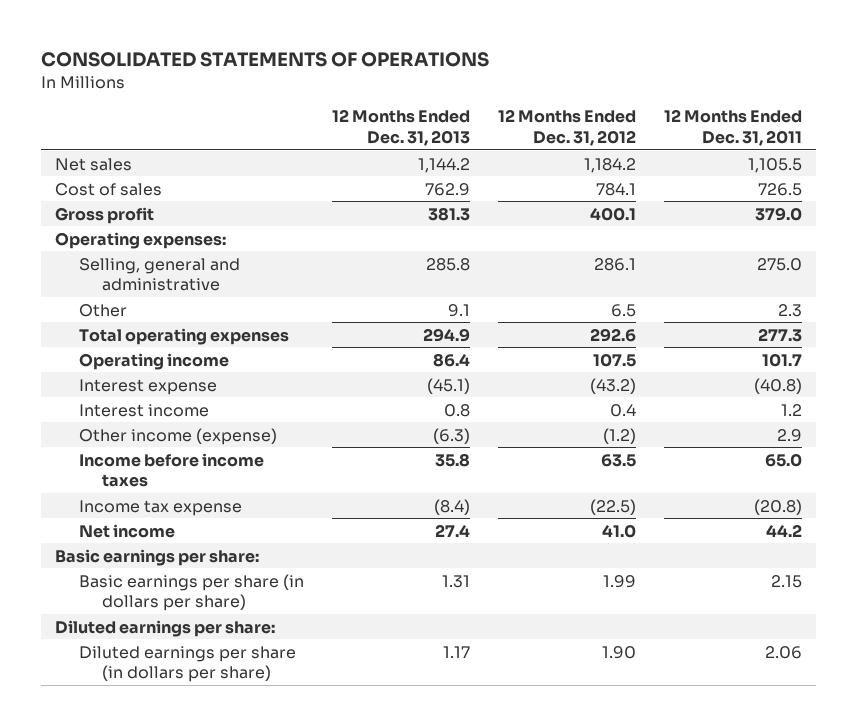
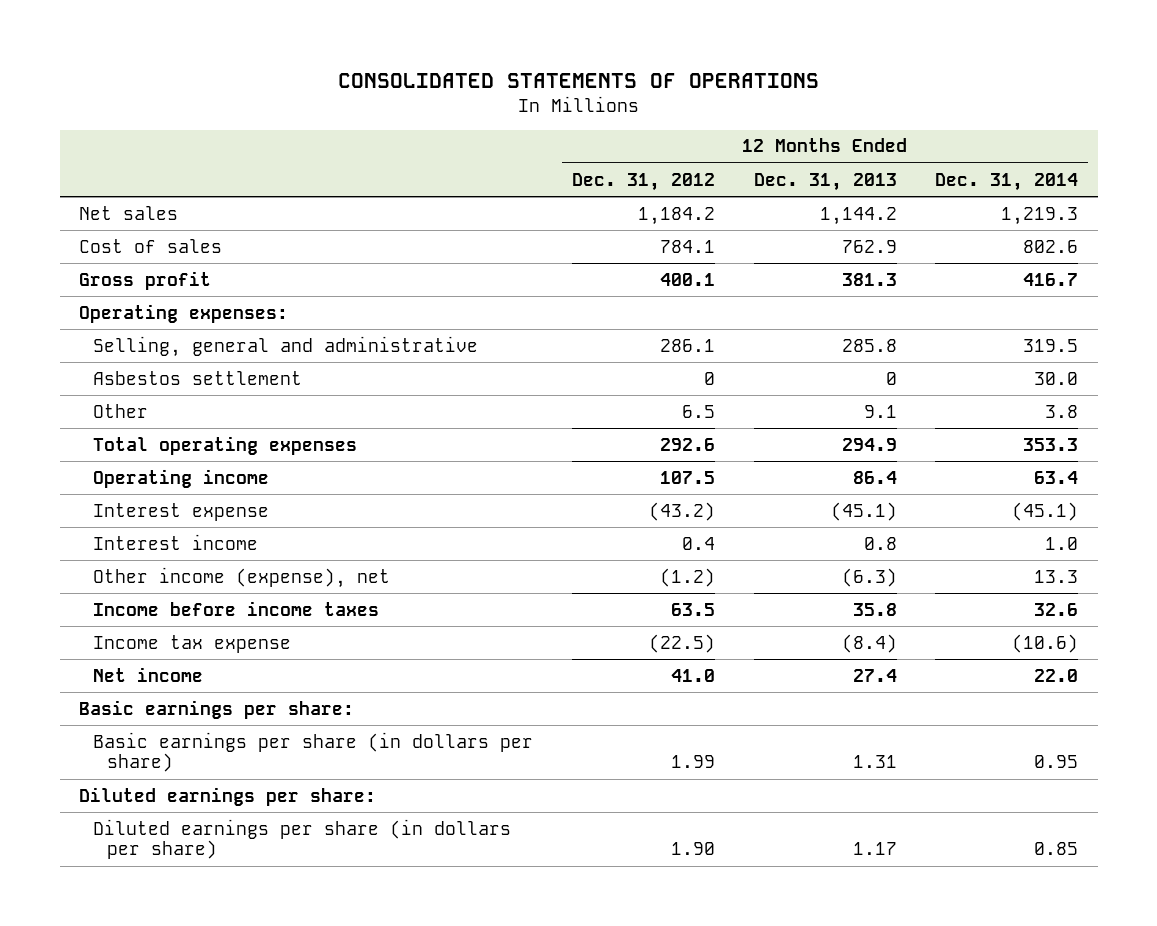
- | 12 Months Ended Dec. 31, 2013 | 12 Months Ended Dec. 31, 2012 | 12 Months Ended Dec. 31, 2011
+ | 12 Months Ended Dec. 31, 2012 | 12 Months Ended Dec. 31, 2013 | 12 Months Ended Dec. 31, 2014
+ Asbestos settlement | 0 | 0 | 30.0
- Other income (expense) | (6.3) | (1.2) | 2.9
+ Other income (expense), net | (1.2) | (6.3) | 13.3

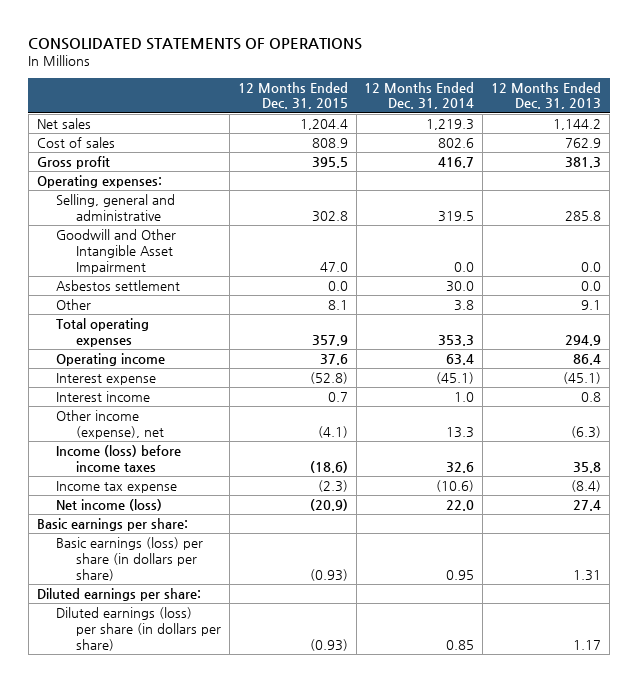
- | 12 Months Ended Dec. 31, 2012 | 12 Months Ended Dec. 31, 2013 | 12 Months Ended Dec. 31, 2014
+ | 12 Months Ended Dec. 31, 2015 | 12 Months Ended Dec. 31, 2014 | 12 Months Ended Dec. 31, 2013
- Asbestos settlement | 0 | 0 | 30.0
+ Goodwill and Other Intangible Asset Impairment | 47.0 | 0.0 | 0.0
+ Asbestos settlement | 0.0 | 30.0 | 0.0
- Income before income taxes | 63.5 | 35.8 | 32.6
+ Income (loss) before income taxes | (18.6) | 32.6 | 35.8
- Net income | 41.0 | 27.4 | 22.0
+ Net income (loss) | (20.9) | 22.0 | 27.4
- Basic earnings per share (in dollars per share) | 1.99 | 1.31 | 0.95
+ Basic earnings (loss) per share (in dollars per share) | (0.93) | 0.95 | 1.31
- Diluted earnings per share (in dollars per share) | 1.90 | 1.17 | 0.85
+ Diluted earnings (loss) per share (in dollars per share) | (0.93) | 0.85 | 1.17

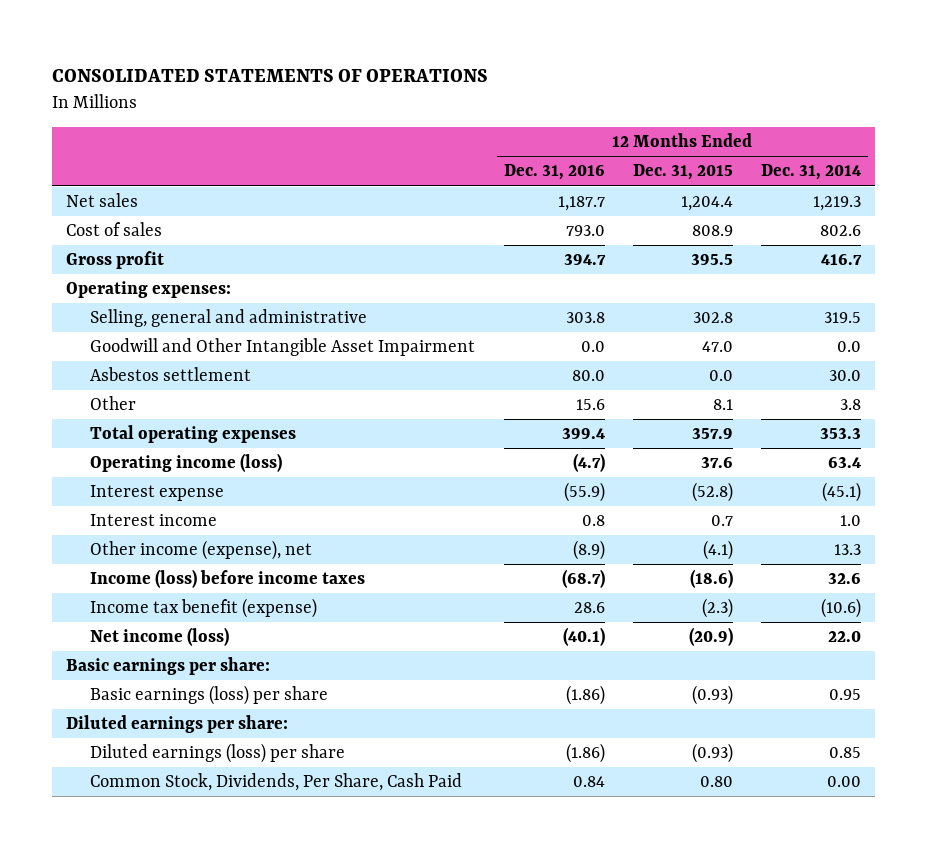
- | 12 Months Ended Dec. 31, 2015 | 12 Months Ended Dec. 31, 2014 | 12 Months Ended Dec. 31, 2013
+ | 12 Months Ended Dec. 31, 2016 | 12 Months Ended Dec. 31, 2015 | 12 Months Ended Dec. 31, 2014
- Operating income | 37.6 | 63.4 | 86.4
+ Operating income (loss) | (4.7) | 37.6 | 63.4
- Income tax expense | (2.3) | (10.6) | (8.4)
+ Income tax benefit (expense) | 28.6 | (2.3) | (10.6)
- Basic earnings (loss) per share (in dollars per share) | (0.93) | 0.95 | 1.31
+ Basic earnings (loss) per share | (1.86) | (0.93) | 0.95
- Diluted earnings (loss) per share (in dollars per share) | (0.93) | 0.85 | 1.17
+ Diluted earnings (loss) per share | (1.86) | (0.93) | 0.85
+ Common Stock, Dividends, Per Share, Cash Paid | 0.84 | 0.80 | 0.00

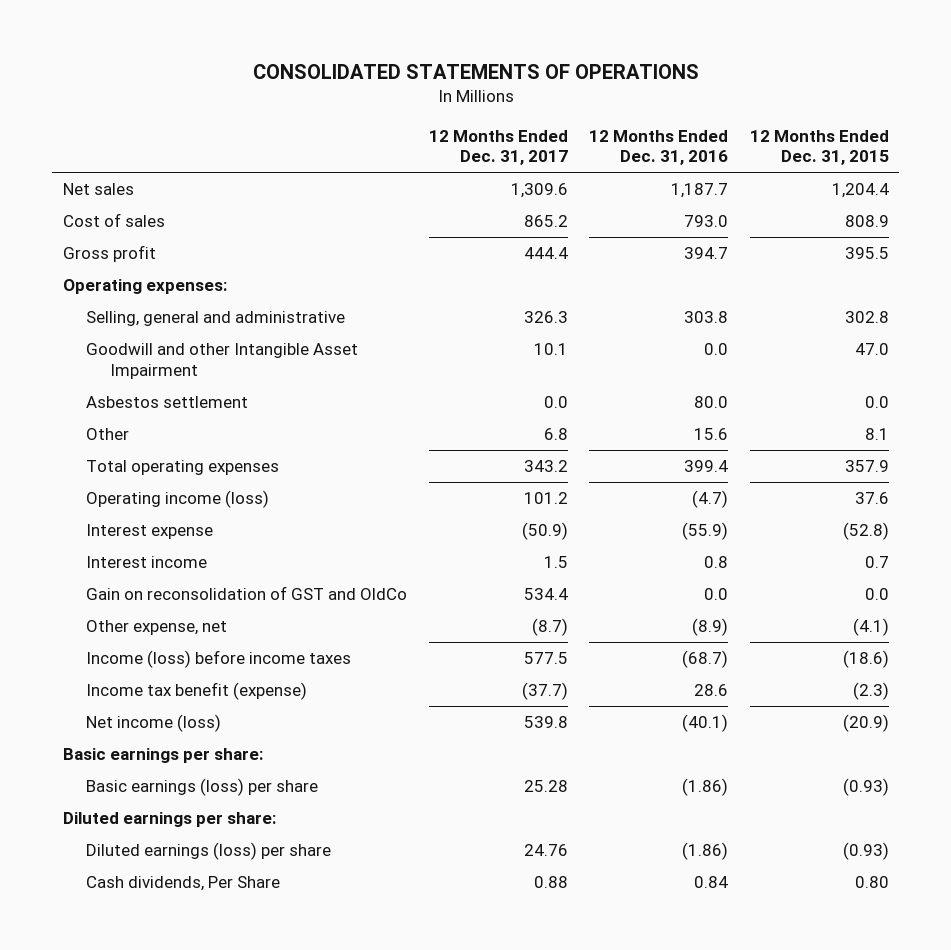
- | 12 Months Ended Dec. 31, 2016 | 12 Months Ended Dec. 31, 2015 | 12 Months Ended Dec. 31, 2014
+ | 12 Months Ended Dec. 31, 2017 | 12 Months Ended Dec. 31, 2016 | 12 Months Ended Dec. 31, 2015
- Goodwill and Other Intangible Asset Impairment | 0.0 | 47.0 | 0.0
+ Goodwill and other Intangible Asset Impairment | 10.1 | 0.0 | 47.0
- Other income (expense), net | (8.9) | (4.1) | 13.3
+ Gain on reconsolidation of GST and OldCo | 534.4 | 0.0 | 0.0
+ Other expense, net | (8.7) | (8.9) | (4.1)
- Common Stock, Dividends, Per Share, Cash Paid | 0.84 | 0.80 | 0.00
+ Cash dividends, Per Share | 0.88 | 0.84 | 0.80

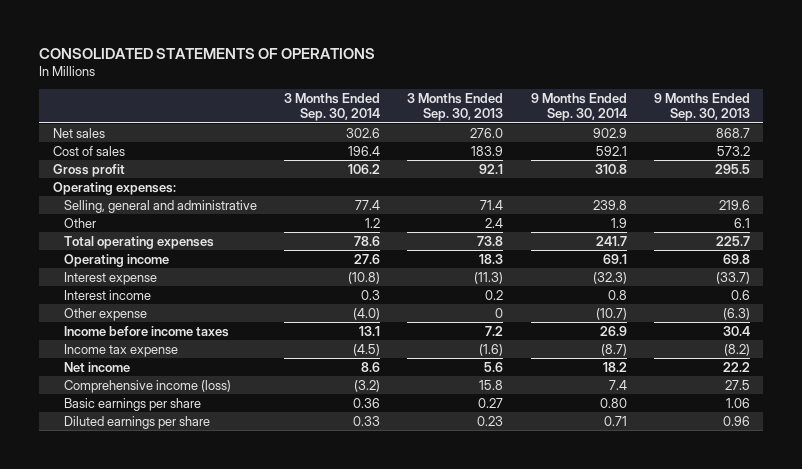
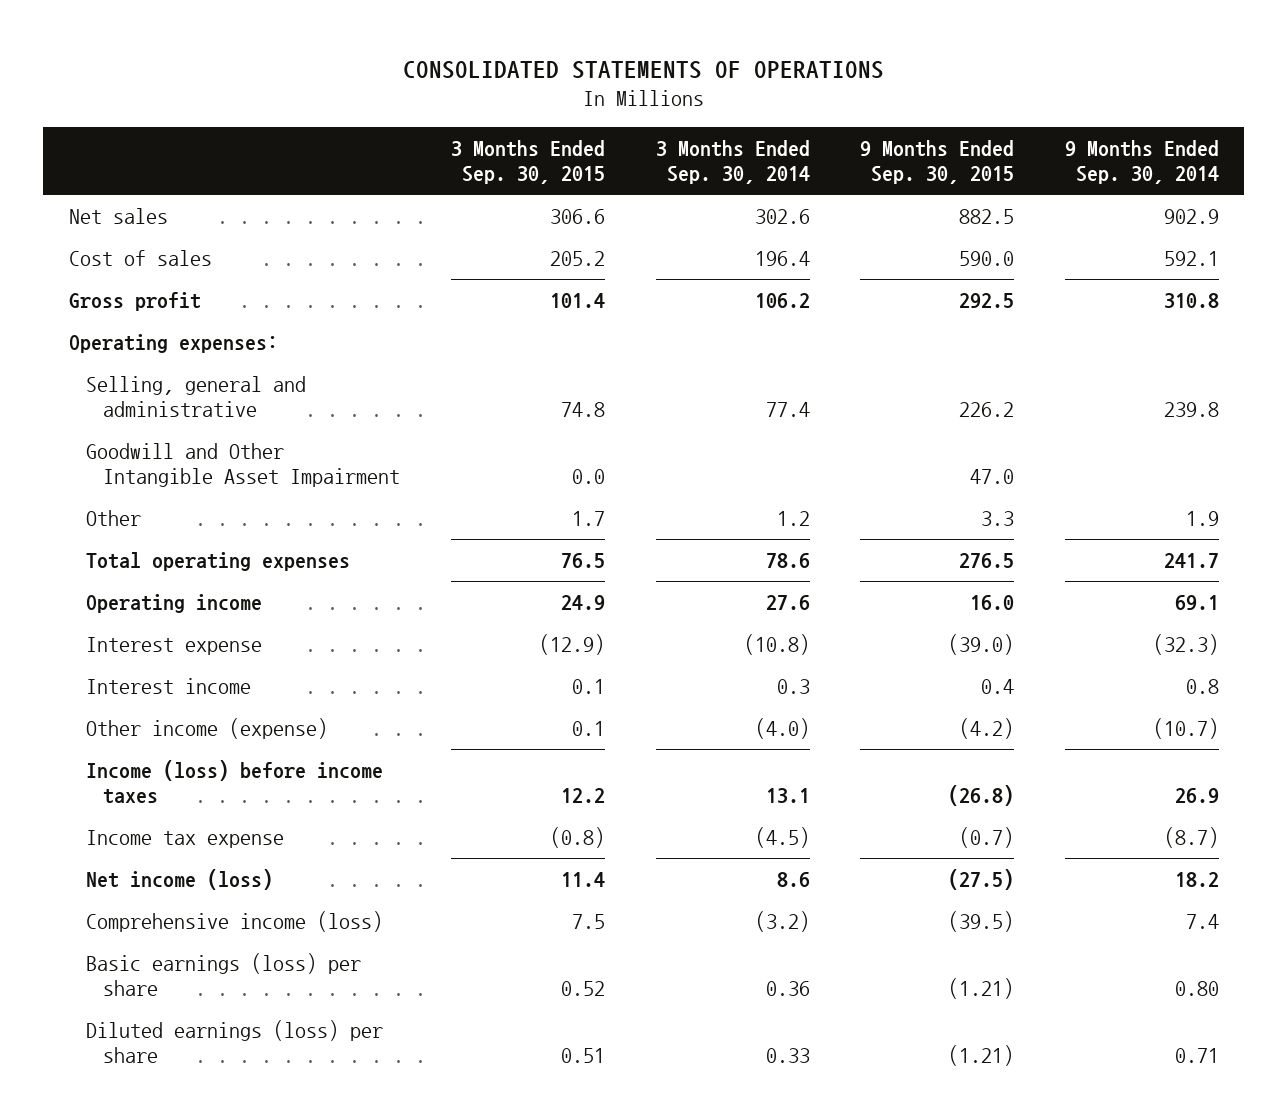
- | 3 Months Ended Sep. 30, 2014 | 3 Months Ended Sep. 30, 2013 | 9 Months Ended Sep. 30, 2014 | 9 Months Ended Sep. 30, 2013
+ | 3 Months Ended Sep. 30, 2015 | 3 Months Ended Sep. 30, 2014 | 9 Months Ended Sep. 30, 2015 | 9 Months Ended Sep. 30, 2014
+ Goodwill and Other Intangible Asset Impairment | 0.0 | | 47.0 |
- Other expense | (4.0) | 0 | (10.7) | (6.3)
- Income before income taxes | 13.1 | 7.2 | 26.9 | 30.4
+ Other income (expense) | 0.1 | (4.0) | (4.2) | (10.7)
+ Income (loss) before income taxes | 12.2 | 13.1 | (26.8) | 26.9
- Net income | 8.6 | 5.6 | 18.2 | 22.2
+ Net income (loss) | 11.4 | 8.6 | (27.5) | 18.2
- Basic earnings per share | 0.36 | 0.27 | 0.80 | 1.06
- Diluted earnings per share | 0.33 | 0.23 | 0.71 | 0.96
+ Basic earnings (loss) per share | 0.52 | 0.36 | (1.21) | 0.80
+ Diluted earnings (loss) per share | 0.51 | 0.33 | (1.21) | 0.71

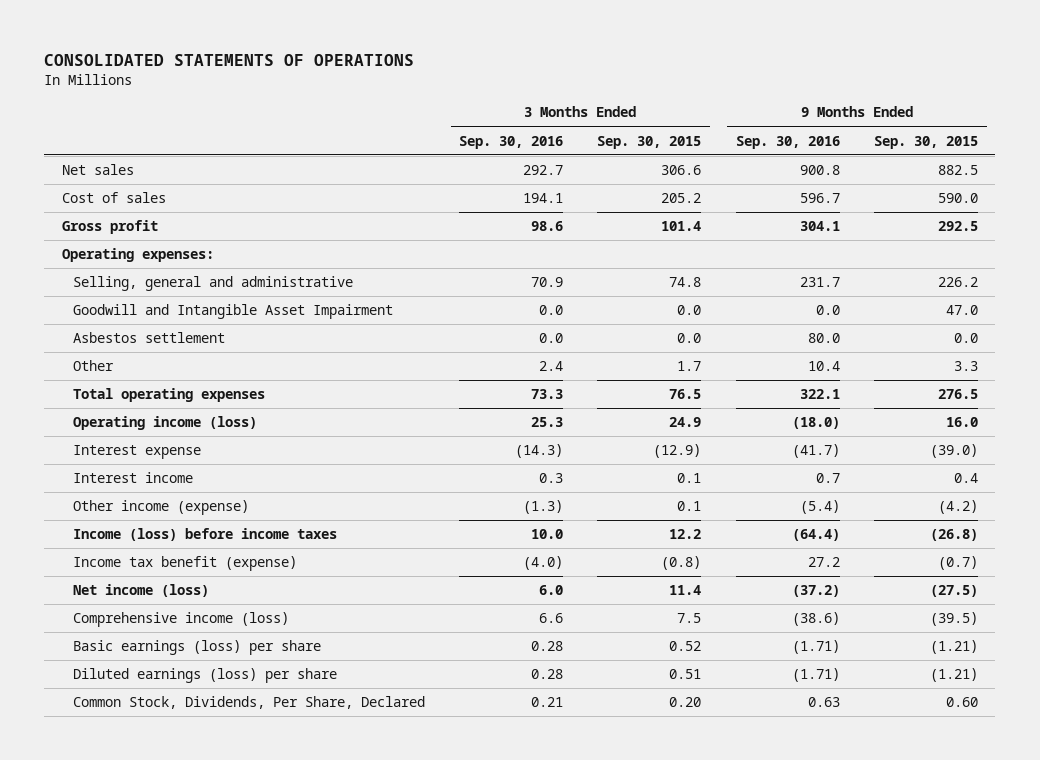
- | 3 Months Ended Sep. 30, 2015 | 3 Months Ended Sep. 30, 2014 | 9 Months Ended Sep. 30, 2015 | 9 Months Ended Sep. 30, 2014
+ | 3 Months Ended Sep. 30, 2016 | 3 Months Ended Sep. 30, 2015 | 9 Months Ended Sep. 30, 2016 | 9 Months Ended Sep. 30, 2015
- Goodwill and Other Intangible Asset Impairment | 0.0 | | 47.0 |
+ Goodwill and Intangible Asset Impairment | 0.0 | 0.0 | 0.0 | 47.0
+ Asbestos settlement | 0.0 | 0.0 | 80.0 | 0.0
- Operating income | 24.9 | 27.6 | 16.0 | 69.1
+ Operating income (loss) | 25.3 | 24.9 | (18.0) | 16.0
- Income tax expense | (0.8) | (4.5) | (0.7) | (8.7)
+ Income tax benefit (expense) | (4.0) | (0.8) | 27.2 | (0.7)
+ Common Stock, Dividends, Per Share, Declared | 0.21 | 0.20 | 0.63 | 0.60

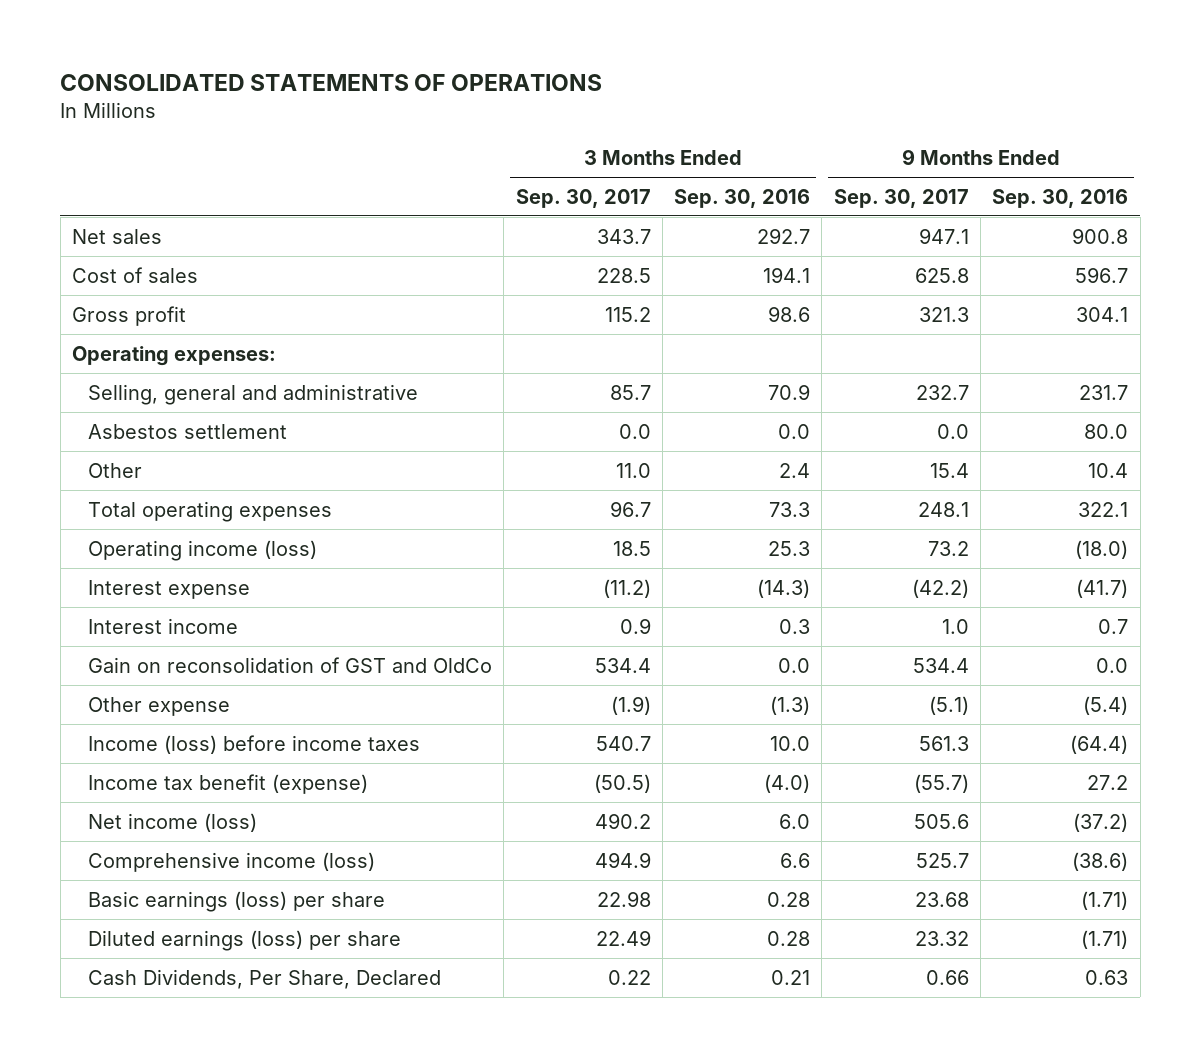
- | 3 Months Ended Sep. 30, 2016 | 3 Months Ended Sep. 30, 2015 | 9 Months Ended Sep. 30, 2016 | 9 Months Ended Sep. 30, 2015
+ | 3 Months Ended Sep. 30, 2017 | 3 Months Ended Sep. 30, 2016 | 9 Months Ended Sep. 30, 2017 | 9 Months Ended Sep. 30, 2016
- Goodwill and Intangible Asset Impairment | 0.0 | 0.0 | 0.0 | 47.0
- Other income (expense) | (1.3) | 0.1 | (5.4) | (4.2)
+ Gain on reconsolidation of GST and OldCo | 534.4 | 0.0 | 534.4 | 0.0
+ Other expense | (1.9) | (1.3) | (5.1) | (5.4)
- Common Stock, Dividends, Per Share, Declared | 0.21 | 0.20 | 0.63 | 0.60
+ Cash Dividends, Per Share, Declared | 0.22 | 0.21 | 0.66 | 0.63

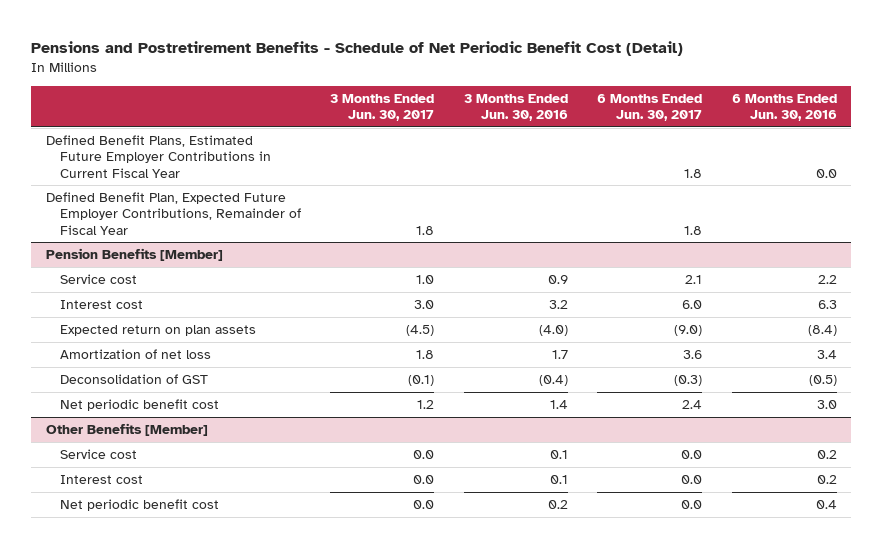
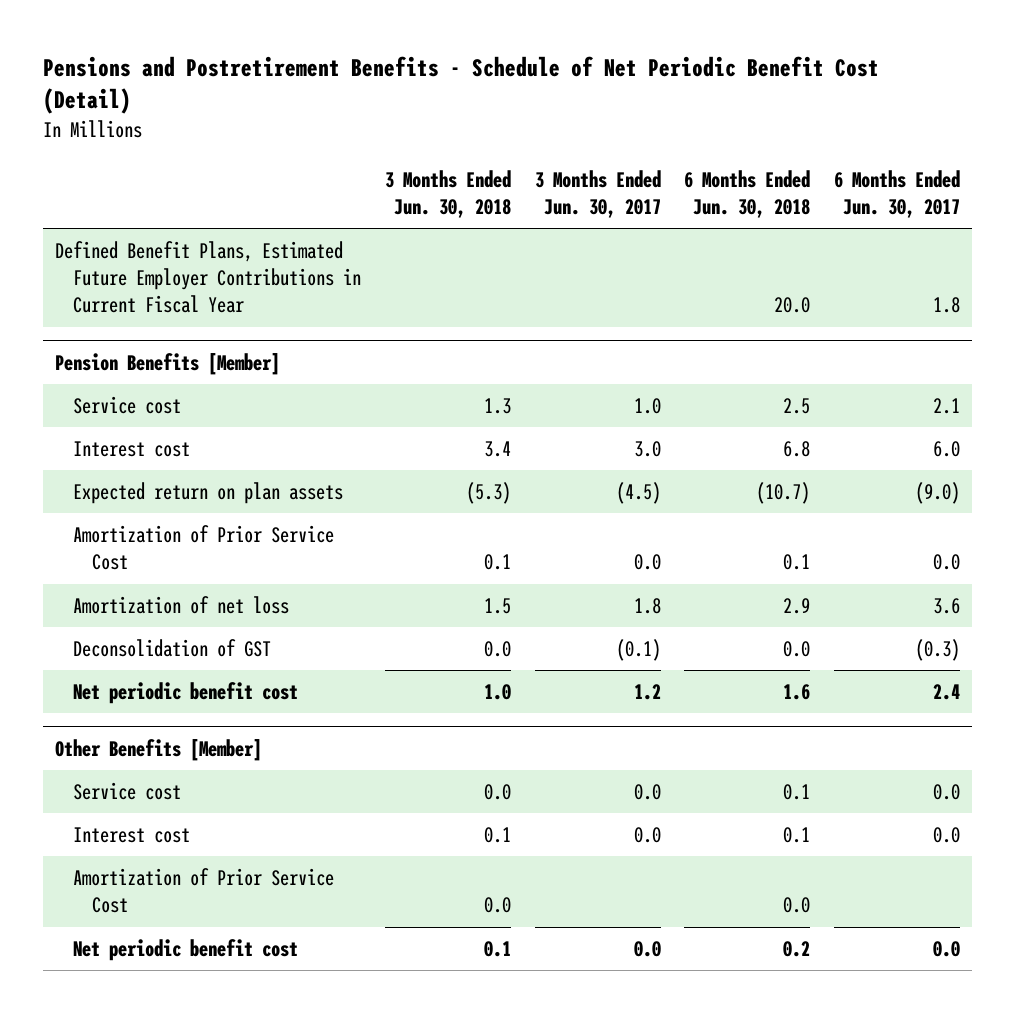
- | 3 Months Ended Jun. 30, 2017 | 3 Months Ended Jun. 30, 2016 | 6 Months Ended Jun. 30, 2017 | 6 Months Ended Jun. 30, 2016
+ | 3 Months Ended Jun. 30, 2018 | 3 Months Ended Jun. 30, 2017 | 6 Months Ended Jun. 30, 2018 | 6 Months Ended Jun. 30, 2017
- Defined Benefit Plan, Expected Future Employer Contributions, Remainder of Fiscal Year | 1.8 | | 1.8 |
@ Pension Benefits [Member]
+ Amortization of Prior Service Cost | 0.1 | 0.0 | 0.1 | 0.0
@ Other Benefits [Member]
+ Amortization of Prior Service Cost | 0.0 | | 0.0 |

